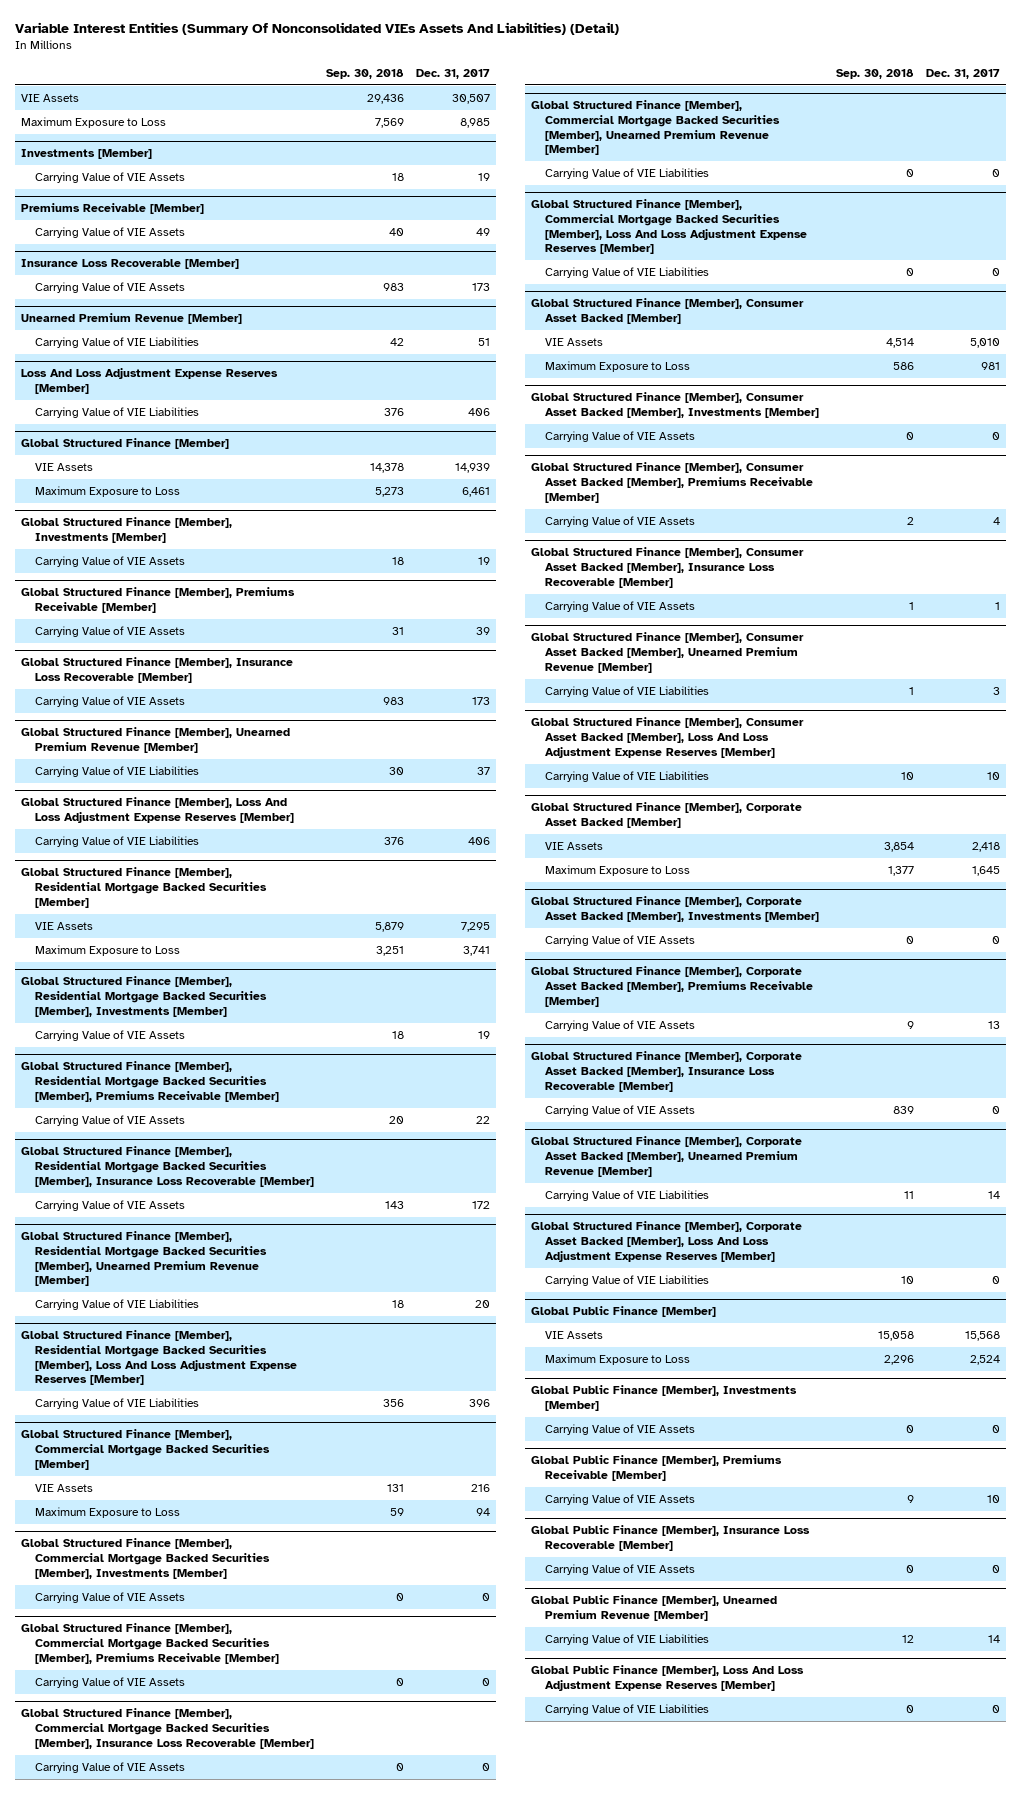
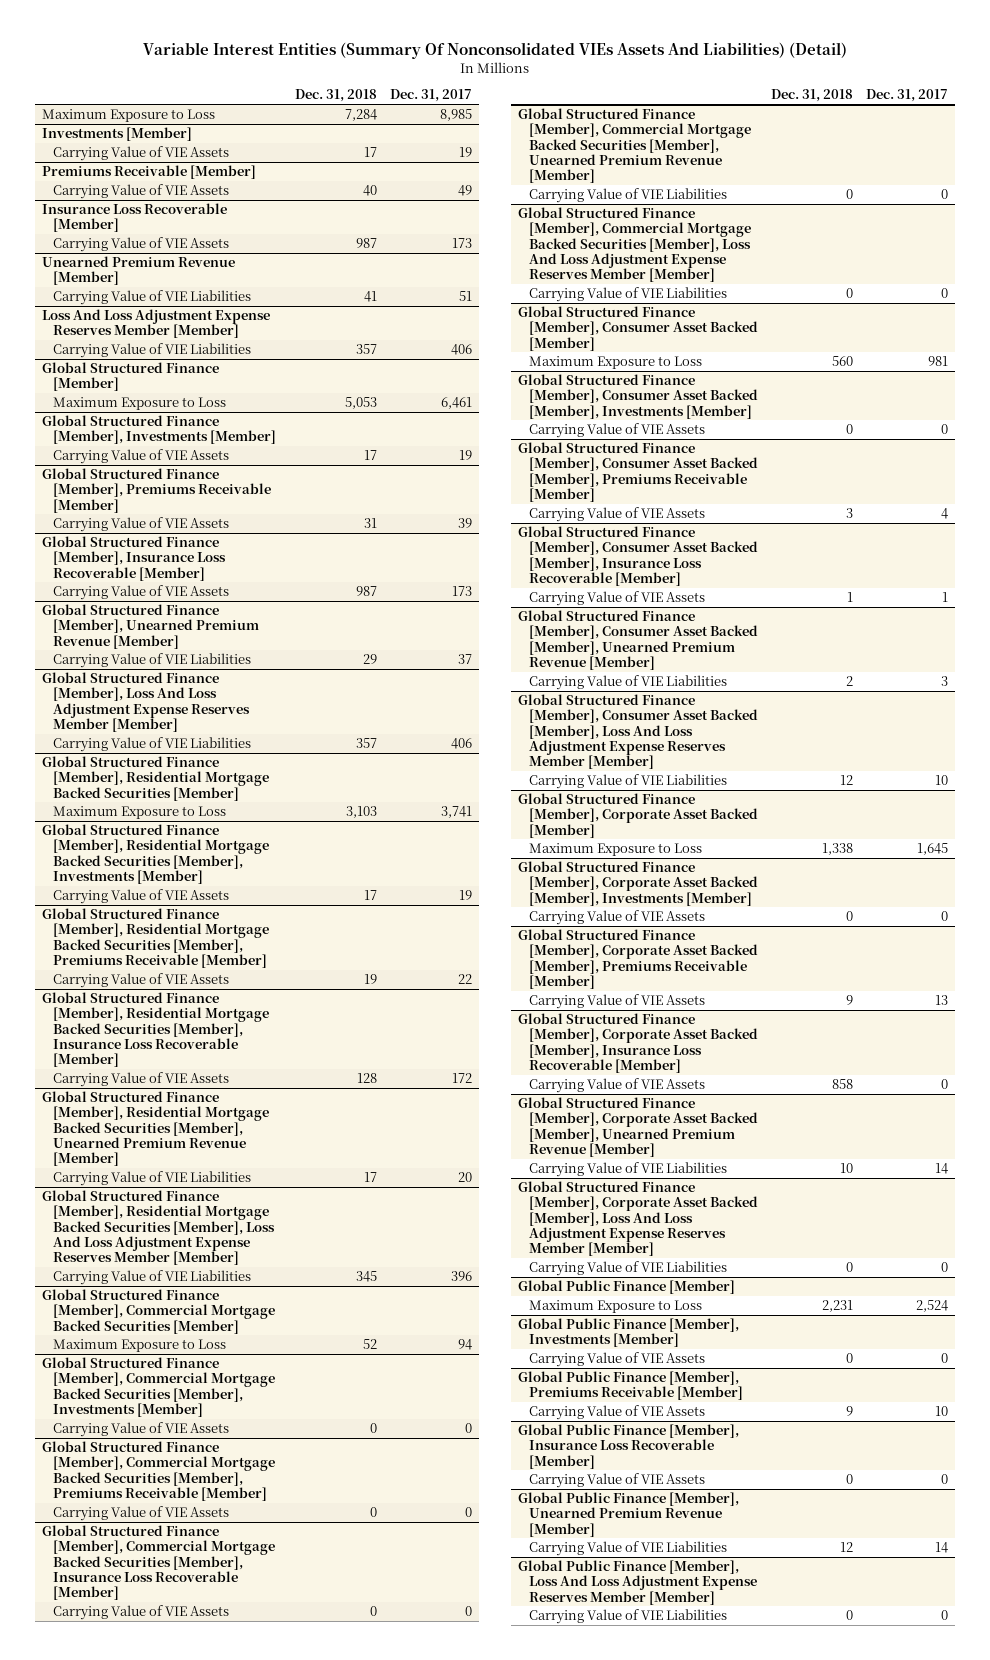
- | Sep. 30, 2018 | Dec. 31, 2017
+ | Dec. 31, 2018 | Dec. 31, 2017
- VIE Assets | 29,436 | 30,507
- Loss And Loss Adjustment Expense Reserves [Member]
+ Loss And Loss Adjustment Expense Reserves Member [Member]
@ Global Structured Finance [Member]
- VIE Assets | 14,378 | 14,939
- Global Structured Finance [Member], Loss And Loss Adjustment Expense Reserves [Member]
+ Global Structured Finance [Member], Loss And Loss Adjustment Expense Reserves Member [Member]
@ Global Structured Finance [Member], Residential Mortgage Backed Securities [Member]
- VIE Assets | 5,879 | 7,295
- Global Structured Finance [Member], Residential Mortgage Backed Securities [Member], Loss And Loss Adjustment Expense Reserves [Member]
+ Global Structured Finance [Member], Residential Mortgage Backed Securities [Member], Loss And Loss Adjustment Expense Reserves Member [Member]
@ Global Structured Finance [Member], Commercial Mortgage Backed Securities [Member]
- VIE Assets | 131 | 216
- Global Structured Finance [Member], Commercial Mortgage Backed Securities [Member], Loss And Loss Adjustment Expense Reserves [Member]
+ Global Structured Finance [Member], Commercial Mortgage Backed Securities [Member], Loss And Loss Adjustment Expense Reserves Member [Member]
@ Global Structured Finance [Member], Consumer Asset Backed [Member]
- VIE Assets | 4,514 | 5,010
- Global Structured Finance [Member], Consumer Asset Backed [Member], Loss And Loss Adjustment Expense Reserves [Member]
+ Global Structured Finance [Member], Consumer Asset Backed [Member], Loss And Loss Adjustment Expense Reserves Member [Member]
@ Global Structured Finance [Member], Corporate Asset Backed [Member]
- VIE Assets | 3,854 | 2,418
- Global Structured Finance [Member], Corporate Asset Backed [Member], Loss And Loss Adjustment Expense Reserves [Member]
+ Global Structured Finance [Member], Corporate Asset Backed [Member], Loss And Loss Adjustment Expense Reserves Member [Member]
@ Global Public Finance [Member]
- VIE Assets | 15,058 | 15,568
- Global Public Finance [Member], Loss And Loss Adjustment Expense Reserves [Member]
+ Global Public Finance [Member], Loss And Loss Adjustment Expense Reserves Member [Member]

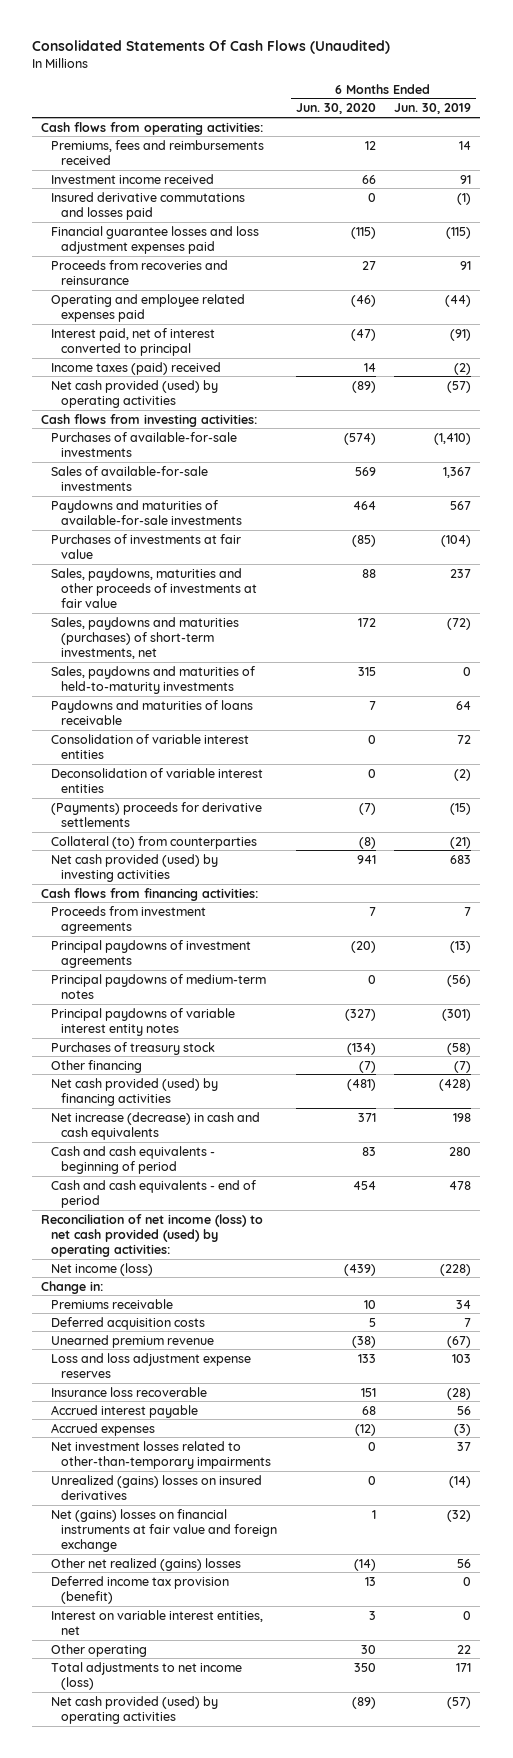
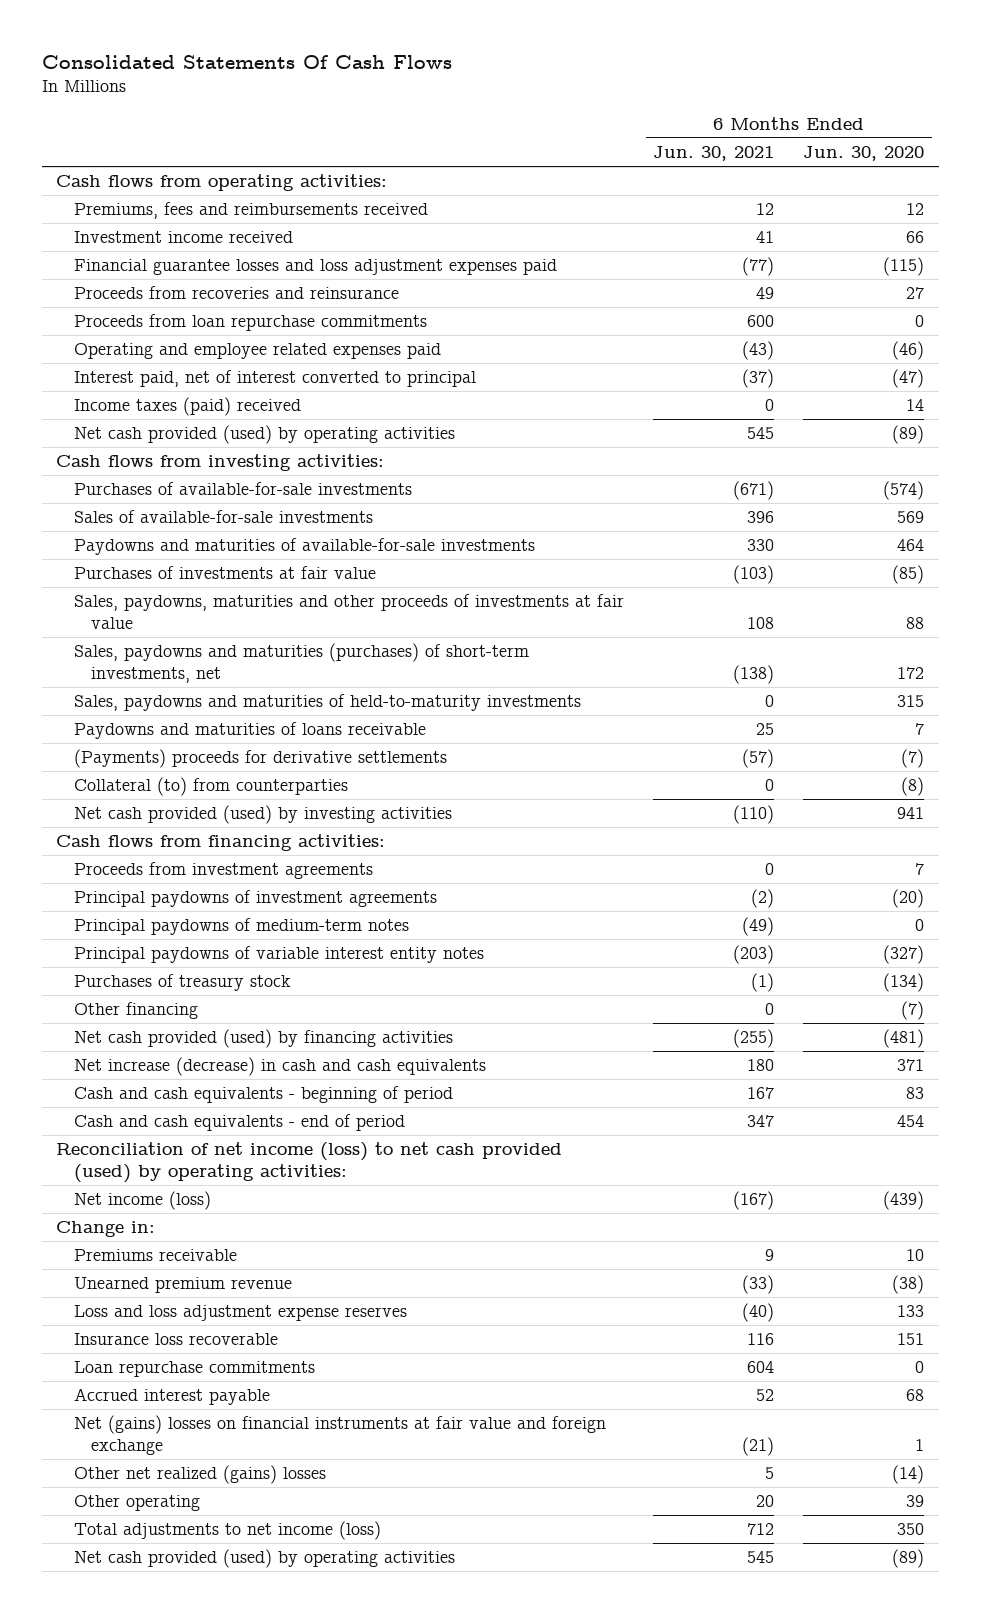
- Consolidated Statements Of Cash Flows (Unaudited)
+ Consolidated Statements Of Cash Flows
- | 6 Months Ended Jun. 30, 2020 | 6 Months Ended Jun. 30, 2019
+ | 6 Months Ended Jun. 30, 2021 | 6 Months Ended Jun. 30, 2020
- Insured derivative commutations and losses paid | 0 | (1)
+ Proceeds from loan repurchase commitments | 600 | 0
- Consolidation of variable interest entities | 0 | 72
- Deconsolidation of variable interest entities | 0 | (2)
- Deferred acquisition costs | 5 | 7
+ Loan repurchase commitments | 604 | 0
- Accrued expenses | (12) | (3)
- Net investment losses related to other-than-temporary impairments | 0 | 37
- Unrealized (gains) losses on insured derivatives | 0 | (14)
- Deferred income tax provision (benefit) | 13 | 0
- Interest on variable interest entities, net | 3 | 0
- Other operating | 30 | 22
+ Other operating | 20 | 39

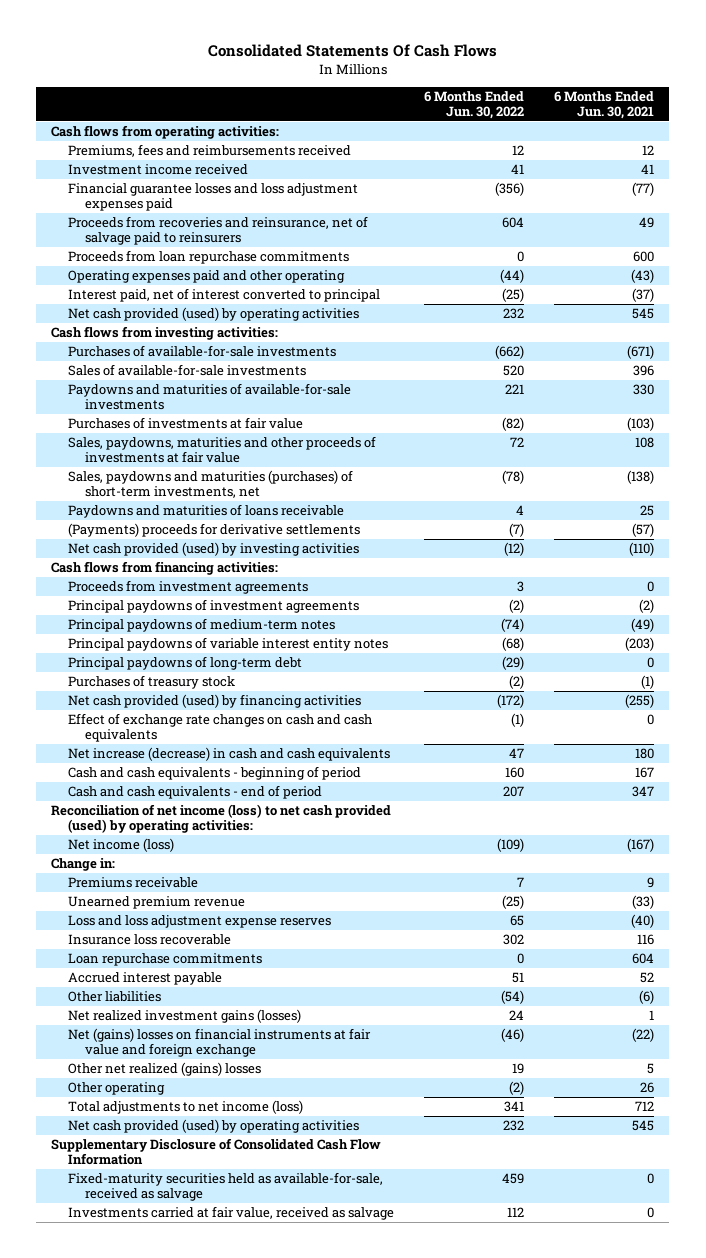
- | 6 Months Ended Jun. 30, 2021 | 6 Months Ended Jun. 30, 2020
+ | 6 Months Ended Jun. 30, 2022 | 6 Months Ended Jun. 30, 2021
- Proceeds from recoveries and reinsurance | 49 | 27
+ Proceeds from recoveries and reinsurance, net of salvage paid to reinsurers | 604 | 49
- Operating and employee related expenses paid | (43) | (46)
+ Operating expenses paid and other operating | (44) | (43)
- Income taxes (paid) received | 0 | 14
- Sales, paydowns and maturities of held-to-maturity investments | 0 | 315
- Collateral (to) from counterparties | 0 | (8)
+ Principal paydowns of long-term debt | (29) | 0
- Other financing | 0 | (7)
+ Effect of exchange rate changes on cash and cash equivalents | (1) | 0
- Net (gains) losses on financial instruments at fair value and foreign exchange | (21) | 1
+ Other liabilities | (54) | (6)
+ Net realized investment gains (losses) | 24 | 1
+ Net (gains) losses on financial instruments at fair value and foreign exchange | (46) | (22)
- Other operating | 20 | 39
+ Other operating | (2) | 26
+ Supplementary Disclosure of Consolidated Cash Flow Information
+ Fixed-maturity securities held as available-for-sale, received as salvage | 459 | 0
+ Investments carried at fair value, received as salvage | 112 | 0

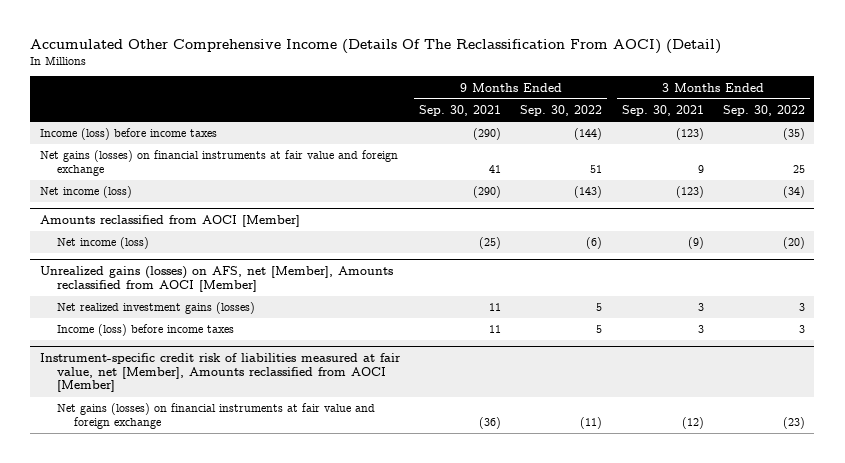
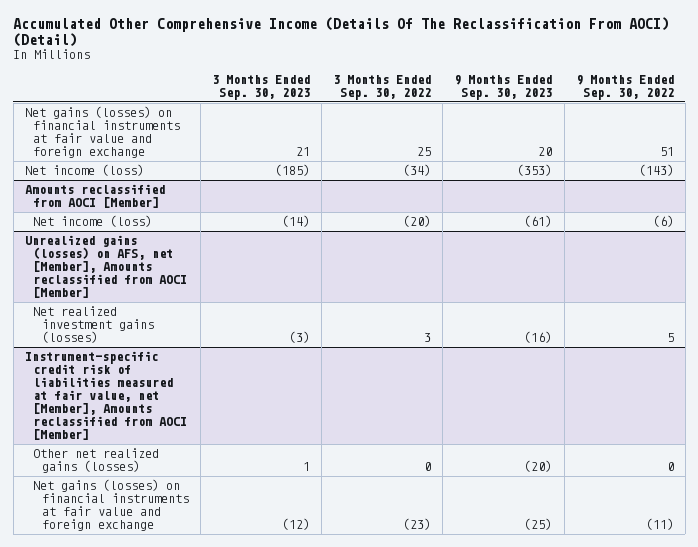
- | 9 Months Ended Sep. 30, 2021 | 9 Months Ended Sep. 30, 2022 | 3 Months Ended Sep. 30, 2021 | 3 Months Ended Sep. 30, 2022
+ | 3 Months Ended Sep. 30, 2023 | 3 Months Ended Sep. 30, 2022 | 9 Months Ended Sep. 30, 2023 | 9 Months Ended Sep. 30, 2022
- Income (loss) before income taxes | (290) | (144) | (123) | (35)
@ Unrealized gains (losses) on AFS, net [Member], Amounts reclassified from AOCI [Member]
- Income (loss) before income taxes | 11 | 5 | 3 | 3
@ Instrument-specific credit risk of liabilities measured at fair value, net [Member], Amounts reclassified from AOCI [Member]
+ Other net realized gains (losses) | 1 | 0 | (20) | 0

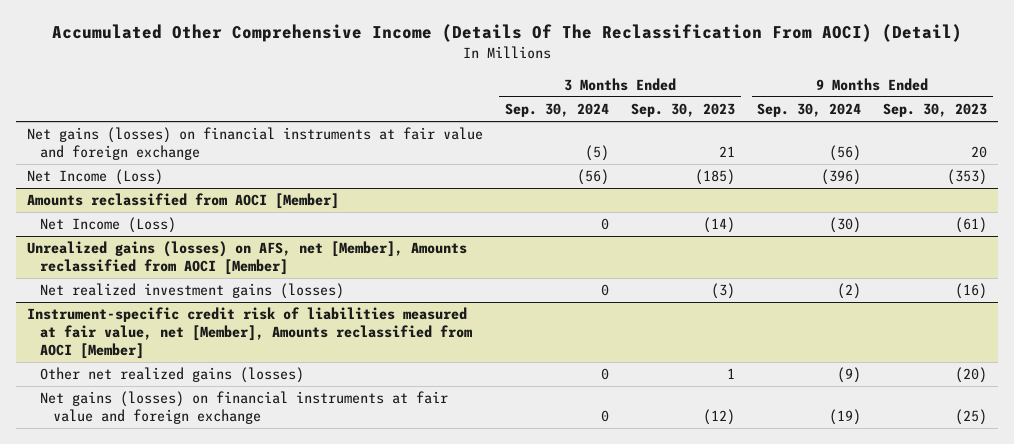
- | 3 Months Ended Sep. 30, 2023 | 3 Months Ended Sep. 30, 2022 | 9 Months Ended Sep. 30, 2023 | 9 Months Ended Sep. 30, 2022
+ | 3 Months Ended Sep. 30, 2024 | 3 Months Ended Sep. 30, 2023 | 9 Months Ended Sep. 30, 2024 | 9 Months Ended Sep. 30, 2023
- Net income (loss) | (185) | (34) | (353) | (143)
+ Net Income (Loss) | (56) | (185) | (396) | (353)
@ Amounts reclassified from AOCI [Member]
- Net income (loss) | (14) | (20) | (61) | (6)
+ Net Income (Loss) | 0 | (14) | (30) | (61)

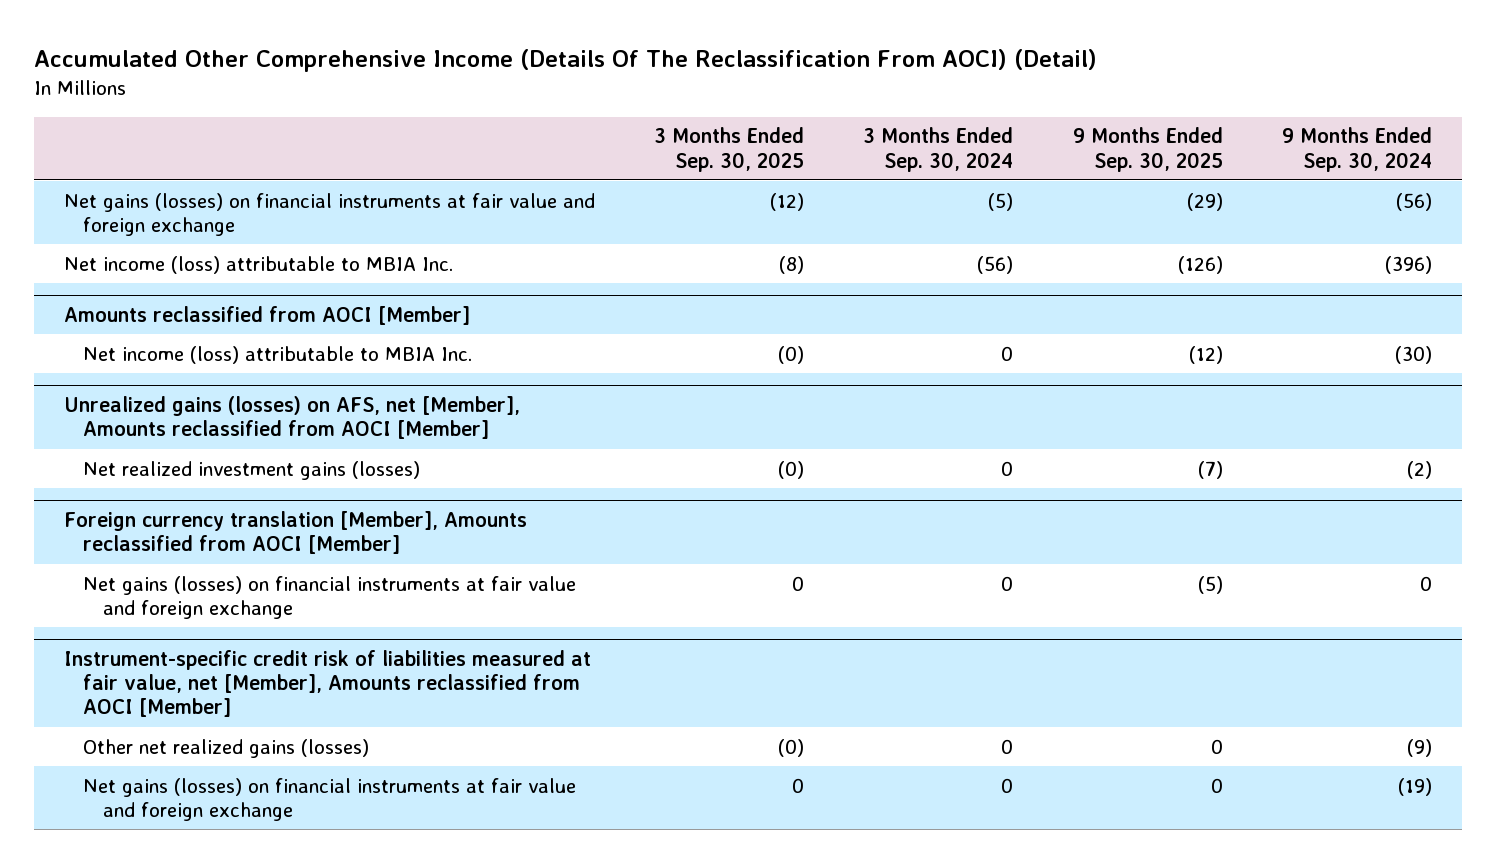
- | 3 Months Ended Sep. 30, 2024 | 3 Months Ended Sep. 30, 2023 | 9 Months Ended Sep. 30, 2024 | 9 Months Ended Sep. 30, 2023
+ | 3 Months Ended Sep. 30, 2025 | 3 Months Ended Sep. 30, 2024 | 9 Months Ended Sep. 30, 2025 | 9 Months Ended Sep. 30, 2024
- Net Income (Loss) | (56) | (185) | (396) | (353)
+ Net income (loss) attributable to MBIA Inc. | (8) | (56) | (126) | (396)
@ Amounts reclassified from AOCI [Member]
- Net Income (Loss) | 0 | (14) | (30) | (61)
+ Net income (loss) attributable to MBIA Inc. | (0) | 0 | (12) | (30)
+ Foreign currency translation [Member], Amounts reclassified from AOCI [Member]
+ Net gains (losses) on financial instruments at fair value and foreign exchange | 0 | 0 | (5) | 0

